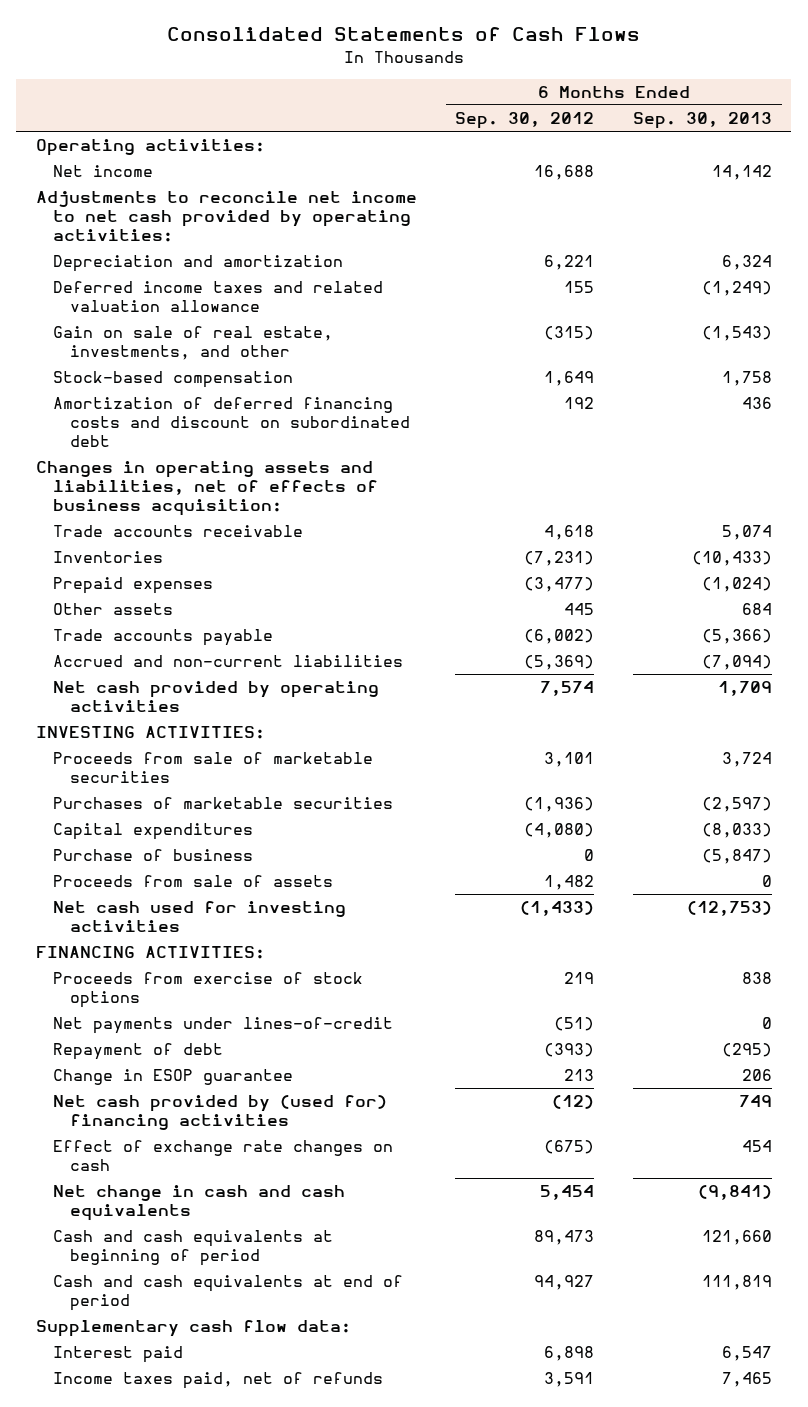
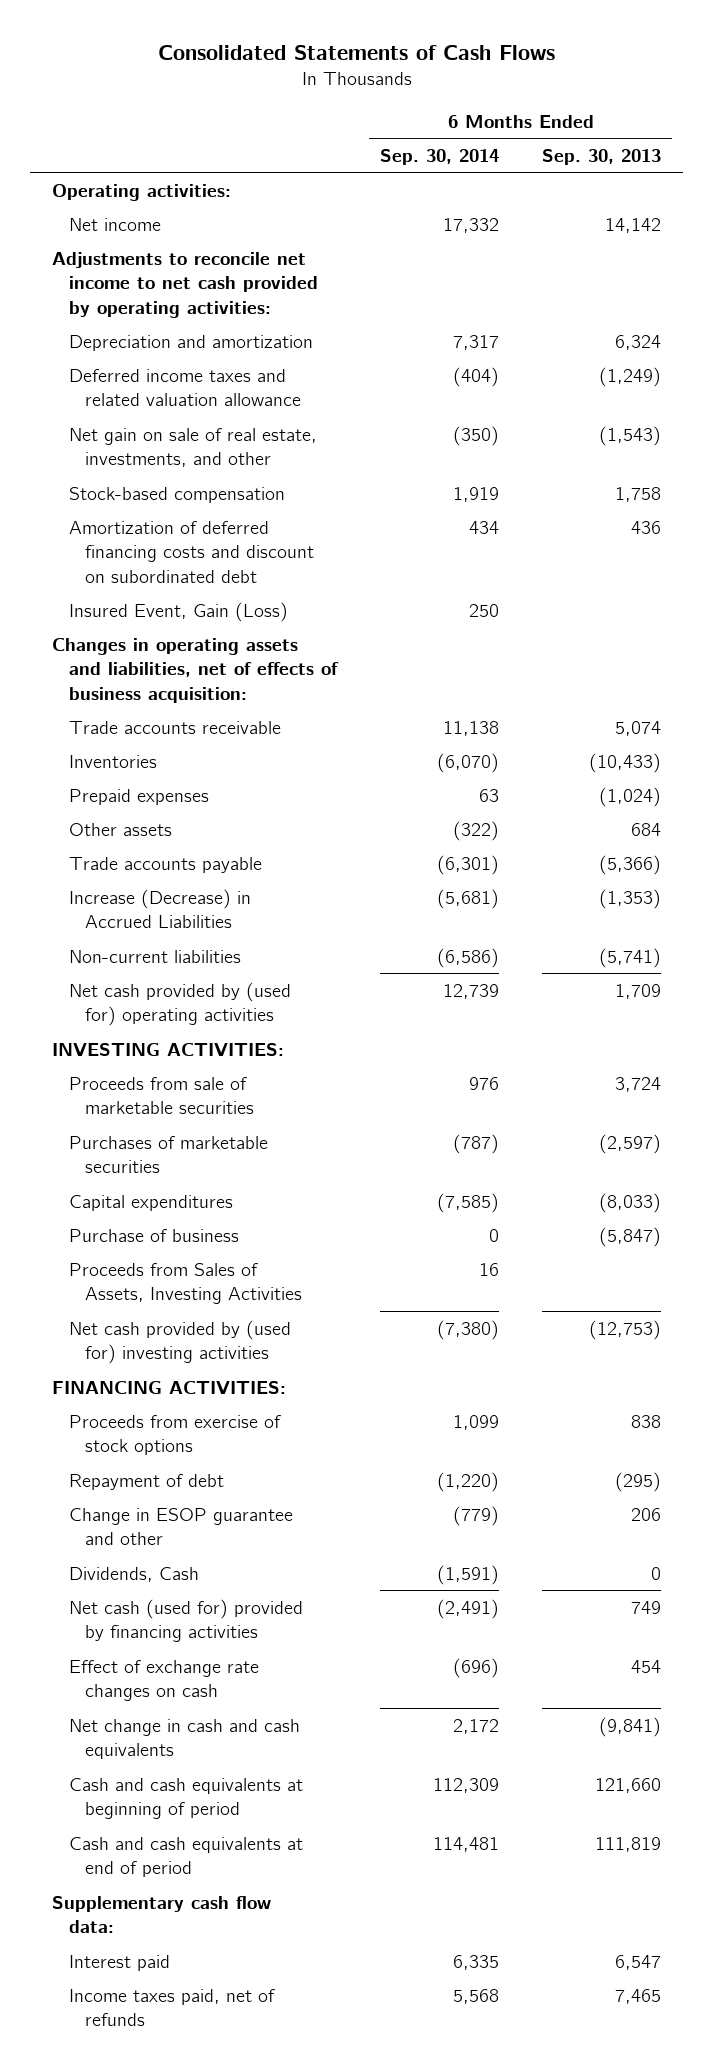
- | 6 Months Ended Sep. 30, 2012 | 6 Months Ended Sep. 30, 2013
+ | 6 Months Ended Sep. 30, 2014 | 6 Months Ended Sep. 30, 2013
- Gain on sale of real estate, investments, and other | (315) | (1,543)
+ Net gain on sale of real estate, investments, and other | (350) | (1,543)
+ Insured Event, Gain (Loss) | 250 |
- Accrued and non-current liabilities | (5,369) | (7,094)
- Net cash provided by operating activities | 7,574 | 1,709
+ Increase (Decrease) in Accrued Liabilities | (5,681) | (1,353)
+ Non-current liabilities | (6,586) | (5,741)
+ Net cash provided by (used for) operating activities | 12,739 | 1,709
- Proceeds from sale of assets | 1,482 | 0
- Net cash used for investing activities | (1,433) | (12,753)
+ Proceeds from Sales of Assets, Investing Activities | 16 |
+ Net cash provided by (used for) investing activities | (7,380) | (12,753)
- Net payments under lines-of-credit | (51) | 0
- Change in ESOP guarantee | 213 | 206
- Net cash provided by (used for) financing activities | (12) | 749
+ Change in ESOP guarantee and other | (779) | 206
+ Dividends, Cash | (1,591) | 0
+ Net cash (used for) provided by financing activities | (2,491) | 749

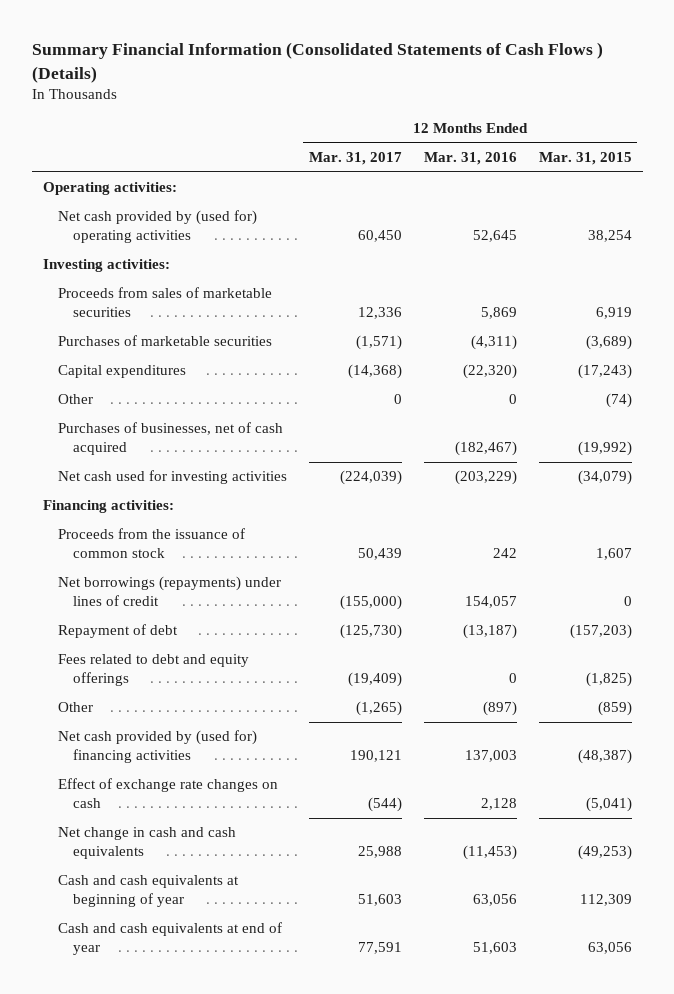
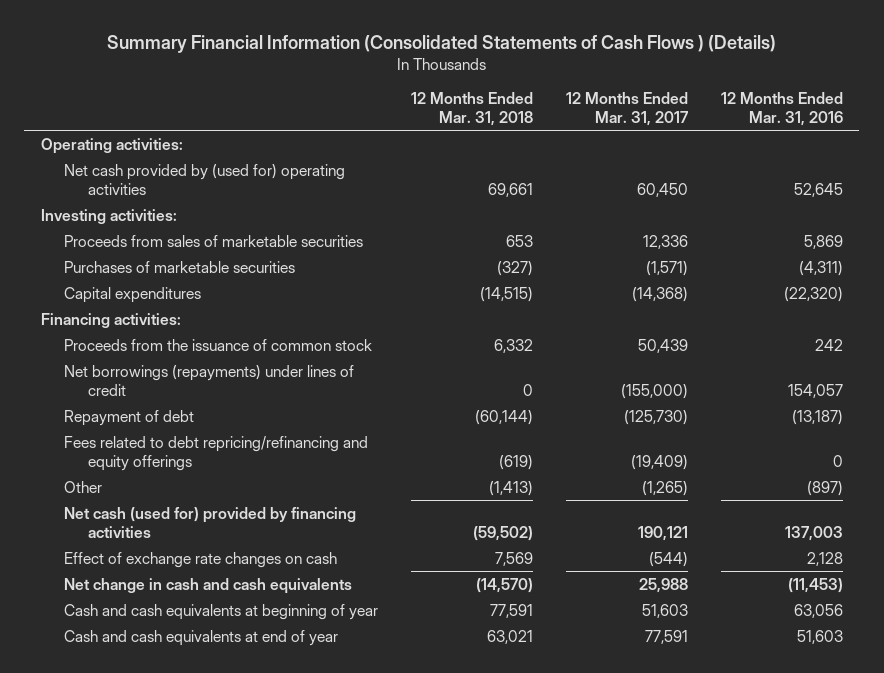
- | 12 Months Ended Mar. 31, 2017 | 12 Months Ended Mar. 31, 2016 | 12 Months Ended Mar. 31, 2015
+ | 12 Months Ended Mar. 31, 2018 | 12 Months Ended Mar. 31, 2017 | 12 Months Ended Mar. 31, 2016
- Other | 0 | 0 | (74)
- Purchases of businesses, net of cash acquired | | (182,467) | (19,992)
- Net cash used for investing activities | (224,039) | (203,229) | (34,079)
- Fees related to debt and equity offerings | (19,409) | 0 | (1,825)
+ Fees related to debt repricing/refinancing and equity offerings | (619) | (19,409) | 0
- Net cash provided by (used for) financing activities | 190,121 | 137,003 | (48,387)
+ Net cash (used for) provided by financing activities | (59,502) | 190,121 | 137,003

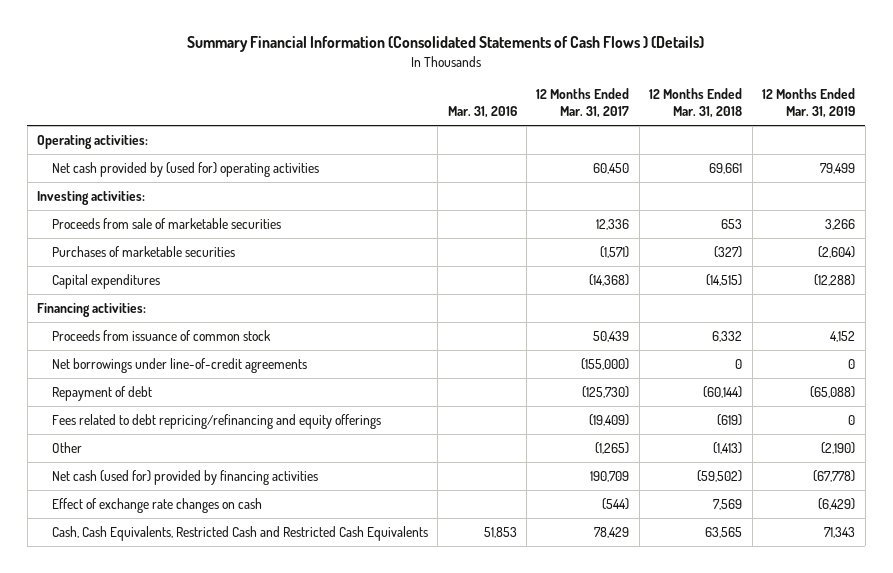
- | 12 Months Ended Mar. 31, 2018 | 12 Months Ended Mar. 31, 2017 | 12 Months Ended Mar. 31, 2016
+ | Mar. 31, 2016 | 12 Months Ended Mar. 31, 2017 | 12 Months Ended Mar. 31, 2018 | 12 Months Ended Mar. 31, 2019
- Proceeds from sales of marketable securities | 653 | 12,336 | 5,869
+ Proceeds from sale of marketable securities | | 12,336 | 653 | 3,266
- Proceeds from the issuance of common stock | 6,332 | 50,439 | 242
- Net borrowings (repayments) under lines of credit | 0 | (155,000) | 154,057
+ Proceeds from issuance of common stock | | 50,439 | 6,332 | 4,152
+ Net borrowings under line-of-credit agreements | | (155,000) | 0 | 0
- Net cash (used for) provided by financing activities | (59,502) | 190,121 | 137,003
+ Net cash (used for) provided by financing activities | | 190,709 | (59,502) | (67,778)
- Net change in cash and cash equivalents | (14,570) | 25,988 | (11,453)
- Cash and cash equivalents at beginning of year | 77,591 | 51,603 | 63,056
- Cash and cash equivalents at end of year | 63,021 | 77,591 | 51,603
+ Cash, Cash Equivalents, Restricted Cash and Restricted Cash Equivalents | 51,853 | 78,429 | 63,565 | 71,343

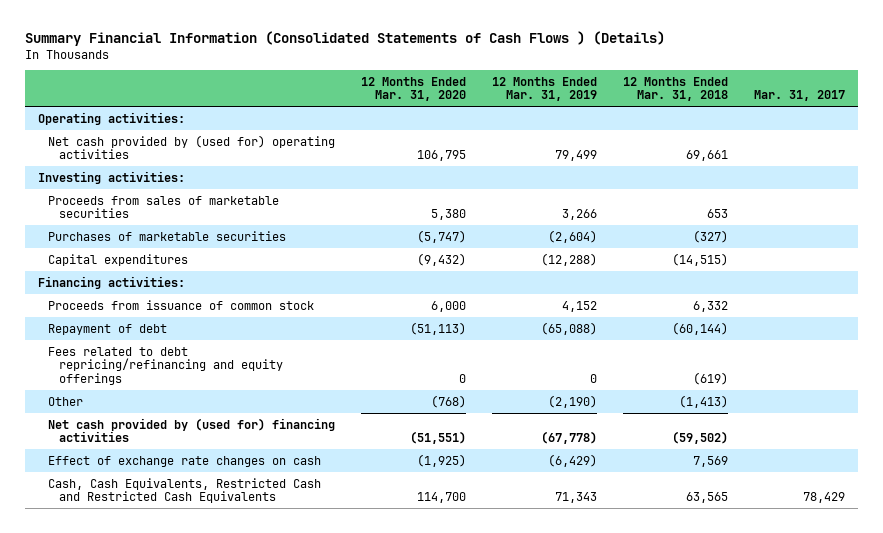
- | Mar. 31, 2016 | 12 Months Ended Mar. 31, 2017 | 12 Months Ended Mar. 31, 2018 | 12 Months Ended Mar. 31, 2019
+ | 12 Months Ended Mar. 31, 2020 | 12 Months Ended Mar. 31, 2019 | 12 Months Ended Mar. 31, 2018 | Mar. 31, 2017
- Proceeds from sale of marketable securities | | 12,336 | 653 | 3,266
+ Proceeds from sales of marketable securities | 5,380 | 3,266 | 653 |
- Net borrowings under line-of-credit agreements | | (155,000) | 0 | 0
- Net cash (used for) provided by financing activities | | 190,709 | (59,502) | (67,778)
+ Net cash provided by (used for) financing activities | (51,551) | (67,778) | (59,502) |

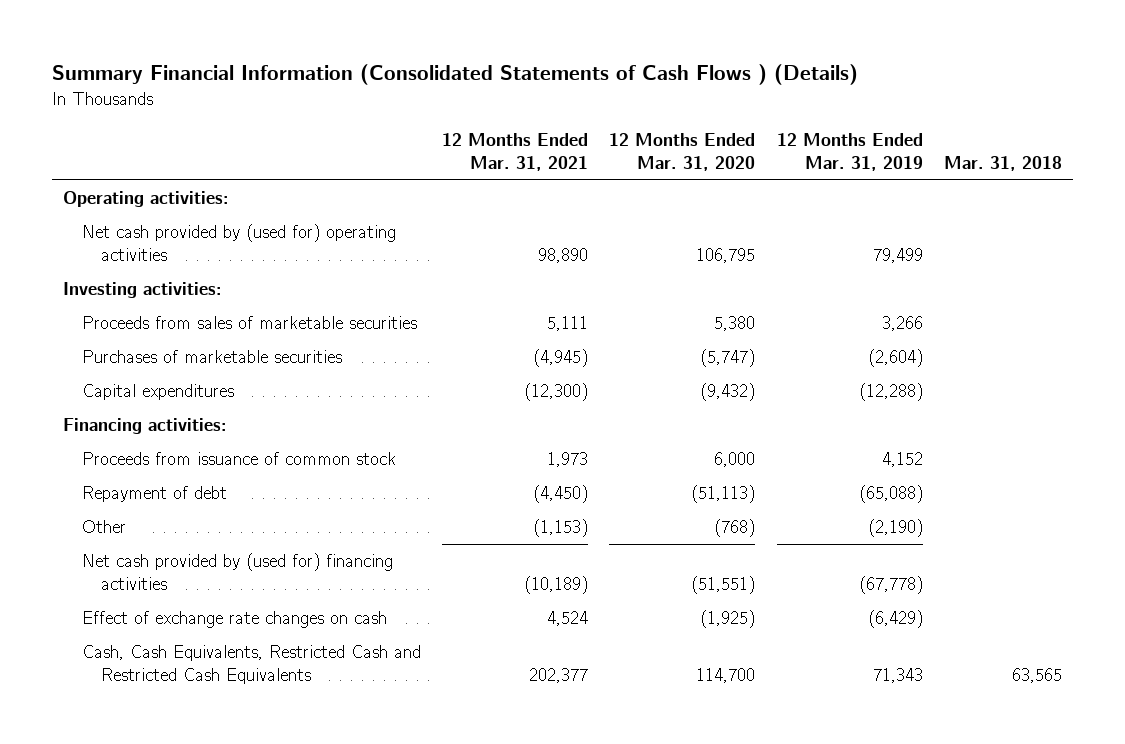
- | 12 Months Ended Mar. 31, 2020 | 12 Months Ended Mar. 31, 2019 | 12 Months Ended Mar. 31, 2018 | Mar. 31, 2017
+ | 12 Months Ended Mar. 31, 2021 | 12 Months Ended Mar. 31, 2020 | 12 Months Ended Mar. 31, 2019 | Mar. 31, 2018
- Fees related to debt repricing/refinancing and equity offerings | 0 | 0 | (619) |

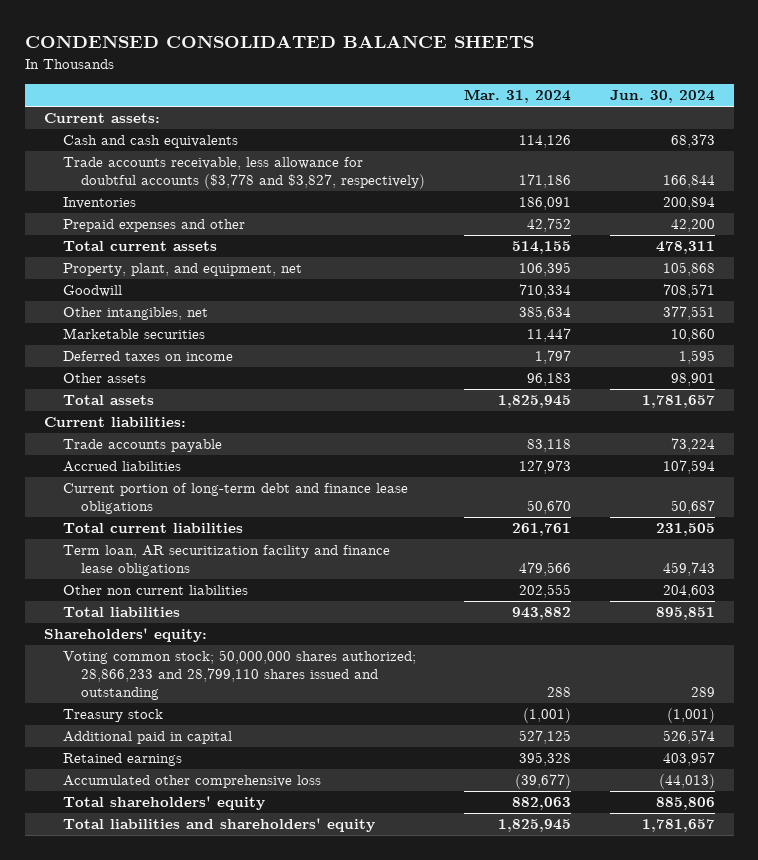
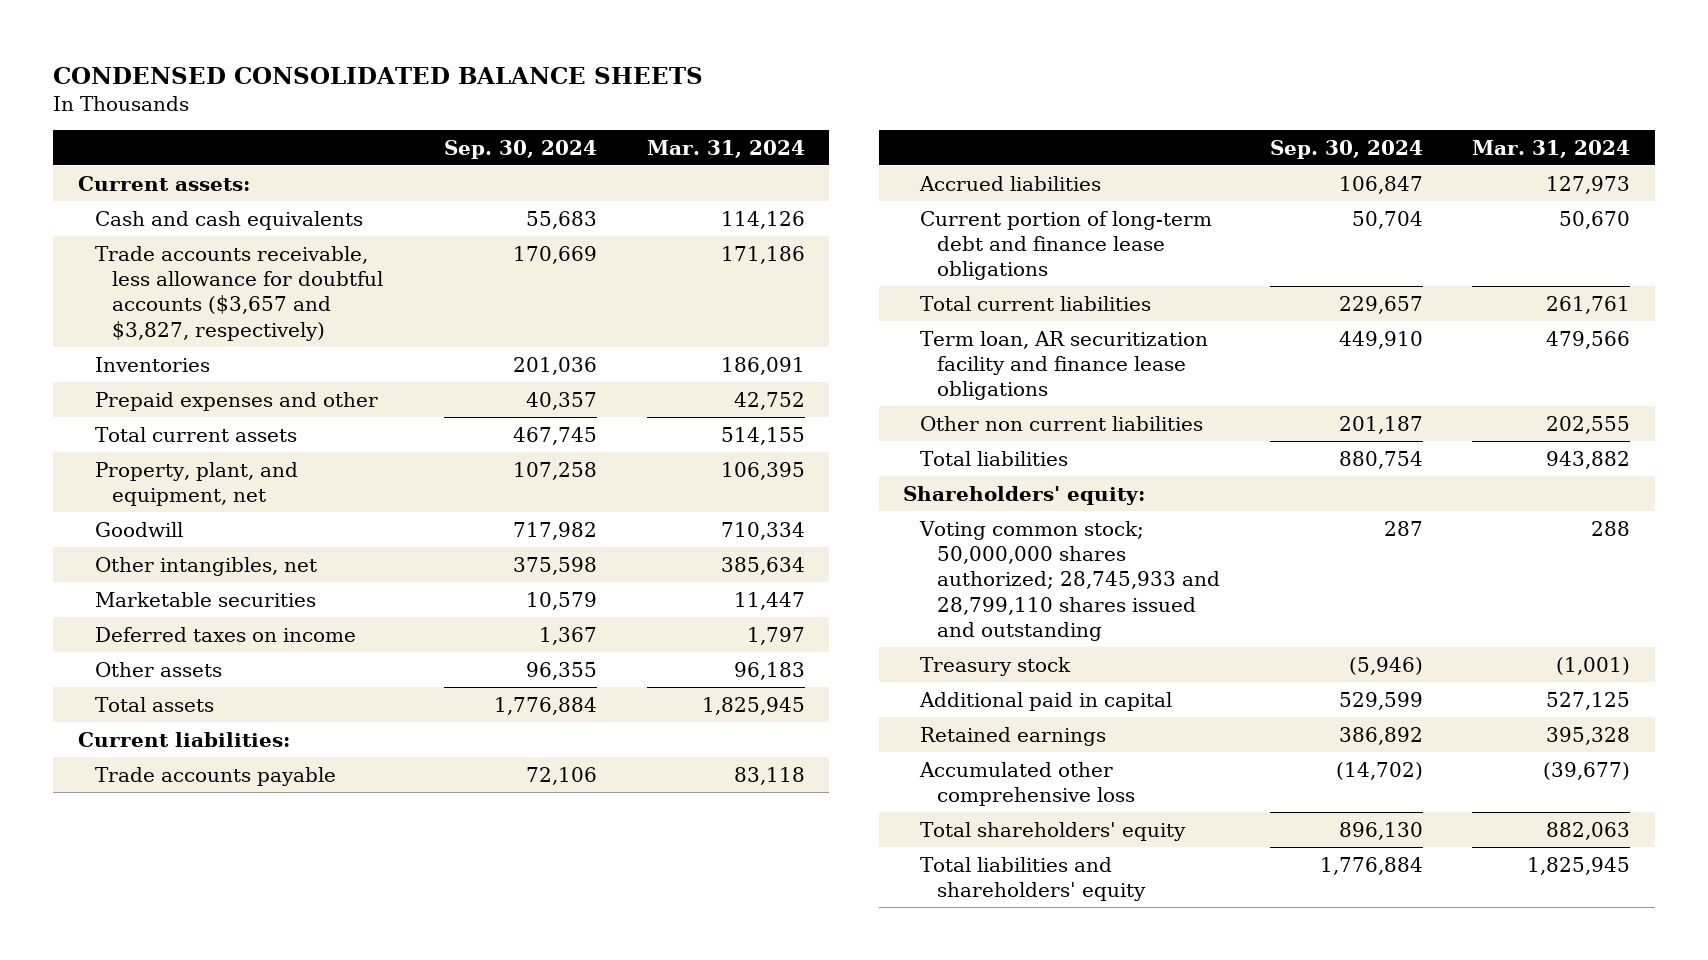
- | Mar. 31, 2024 | Jun. 30, 2024
+ | Sep. 30, 2024 | Mar. 31, 2024
- Trade accounts receivable, less allowance for doubtful accounts ($3,778 and $3,827, respectively) | 171,186 | 166,844
+ Trade accounts receivable, less allowance for doubtful accounts ($3,657 and $3,827, respectively) | 170,669 | 171,186
- Voting common stock; 50,000,000 shares authorized; 28,866,233 and 28,799,110 shares issued and outstanding | 288 | 289
+ Voting common stock; 50,000,000 shares authorized; 28,745,933 and 28,799,110 shares issued and outstanding | 287 | 288

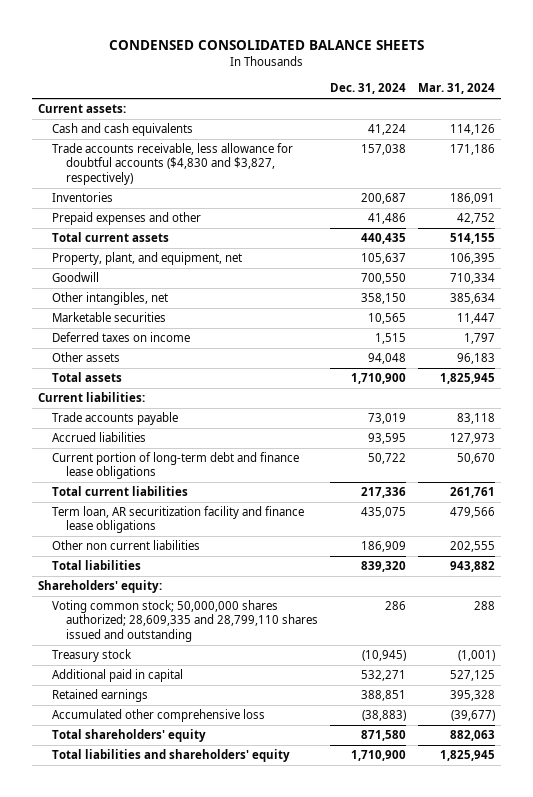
- | Sep. 30, 2024 | Mar. 31, 2024
+ | Dec. 31, 2024 | Mar. 31, 2024
- Trade accounts receivable, less allowance for doubtful accounts ($3,657 and $3,827, respectively) | 170,669 | 171,186
+ Trade accounts receivable, less allowance for doubtful accounts ($4,830 and $3,827, respectively) | 157,038 | 171,186
- Voting common stock; 50,000,000 shares authorized; 28,745,933 and 28,799,110 shares issued and outstanding | 287 | 288
+ Voting common stock; 50,000,000 shares authorized; 28,609,335 and 28,799,110 shares issued and outstanding | 286 | 288

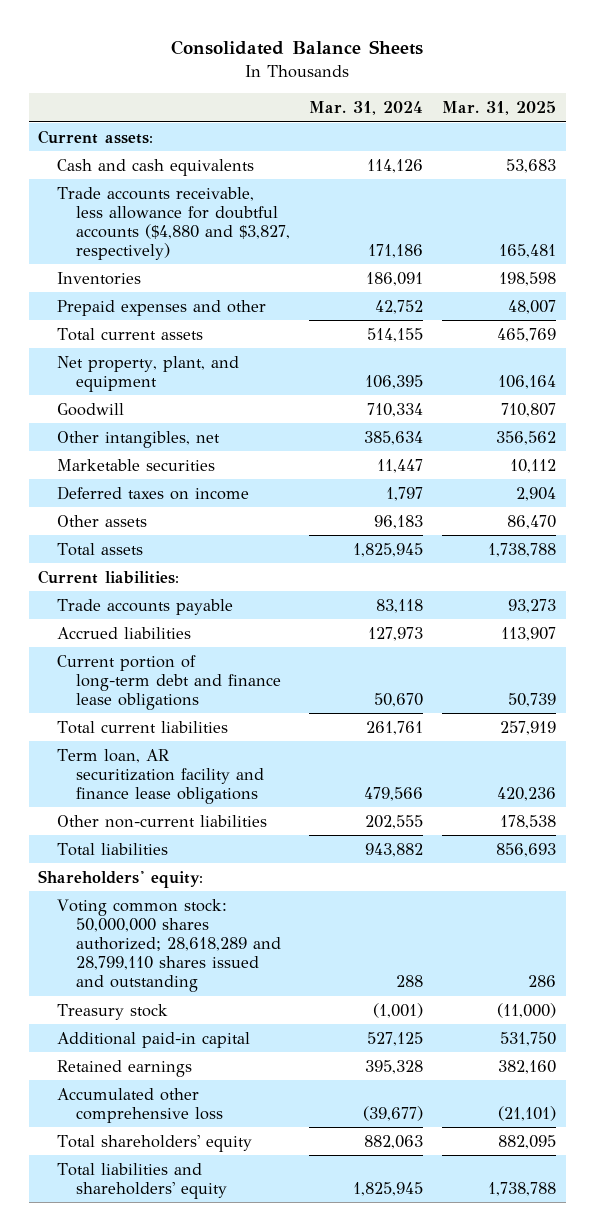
- CONDENSED CONSOLIDATED BALANCE SHEETS
+ Consolidated Balance Sheets
- | Dec. 31, 2024 | Mar. 31, 2024
+ | Mar. 31, 2024 | Mar. 31, 2025
- Trade accounts receivable, less allowance for doubtful accounts ($4,830 and $3,827, respectively) | 157,038 | 171,186
+ Trade accounts receivable, less allowance for doubtful accounts ($4,880 and $3,827, respectively) | 171,186 | 165,481
- Property, plant, and equipment, net | 105,637 | 106,395
+ Net property, plant, and equipment | 106,395 | 106,164
- Other non current liabilities | 186,909 | 202,555
+ Other non-current liabilities | 202,555 | 178,538
- Voting common stock; 50,000,000 shares authorized; 28,609,335 and 28,799,110 shares issued and outstanding | 286 | 288
+ Voting common stock: 50,000,000 shares authorized; 28,618,289 and 28,799,110 shares issued and outstanding | 288 | 286
- Additional paid in capital | 532,271 | 527,125
+ Additional paid-in capital | 527,125 | 531,750

